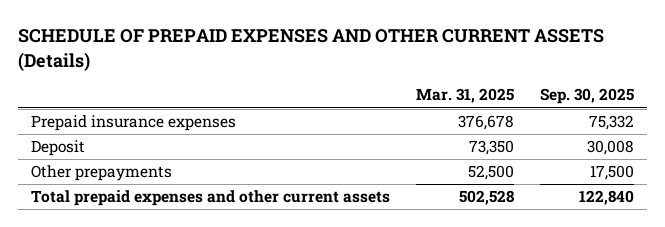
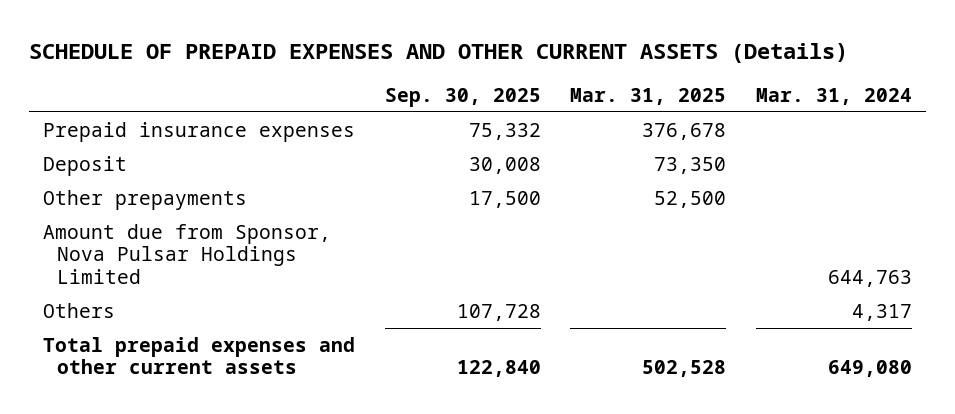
- | Mar. 31, 2025 | Sep. 30, 2025
+ | Sep. 30, 2025 | Mar. 31, 2025 | Mar. 31, 2024
+ Amount due from Sponsor, Nova Pulsar Holdings Limited | | | 644,763
+ Others | 107,728 | | 4,317

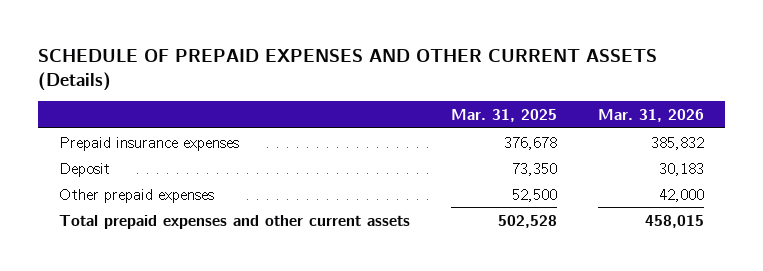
- | Sep. 30, 2025 | Mar. 31, 2025 | Mar. 31, 2024
+ | Mar. 31, 2025 | Mar. 31, 2026
- Other prepayments | 17,500 | 52,500 |
- Amount due from Sponsor, Nova Pulsar Holdings Limited | | | 644,763
- Others | 107,728 | | 4,317
+ Other prepaid expenses | 52,500 | 42,000

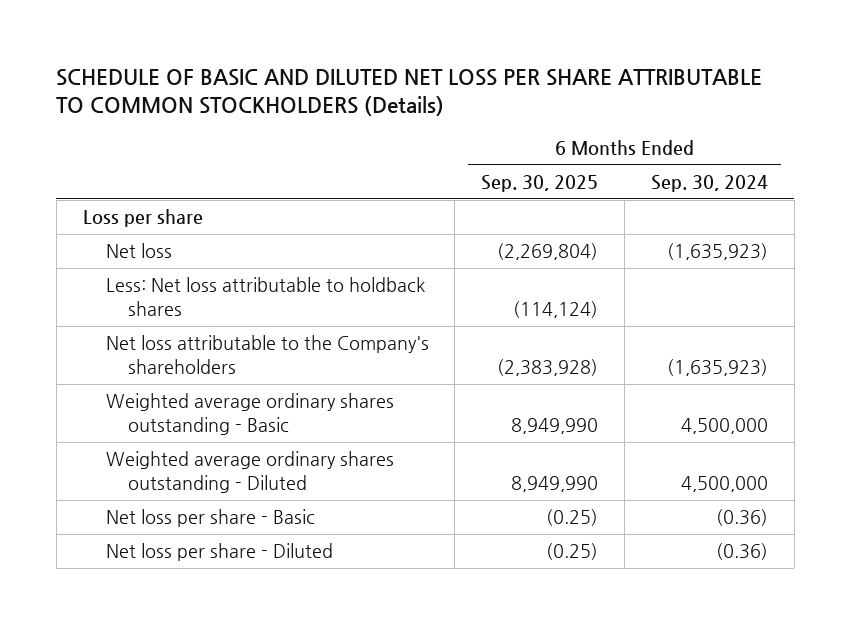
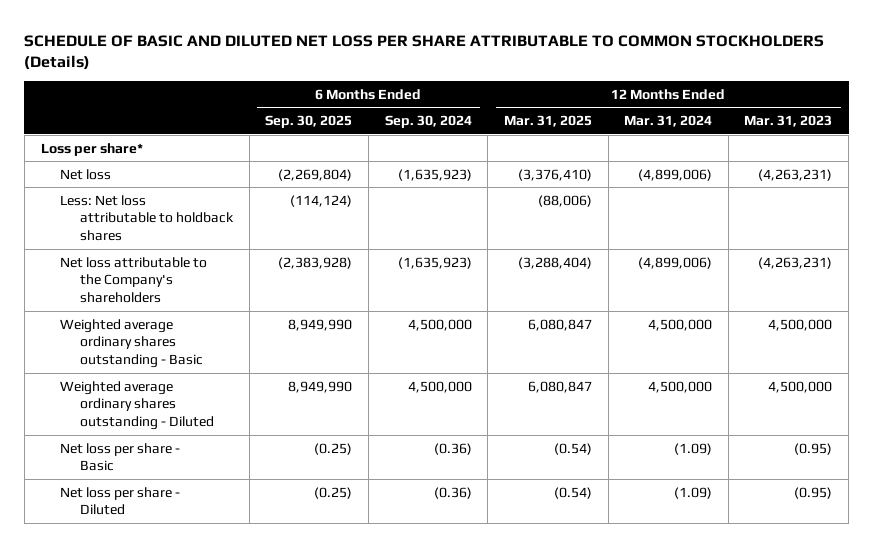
- | 6 Months Ended Sep. 30, 2025 | 6 Months Ended Sep. 30, 2024
+ | 6 Months Ended Sep. 30, 2025 | 6 Months Ended Sep. 30, 2024 | 12 Months Ended Mar. 31, 2025 | 12 Months Ended Mar. 31, 2024 | 12 Months Ended Mar. 31, 2023
- Loss per share
+ Loss per share*

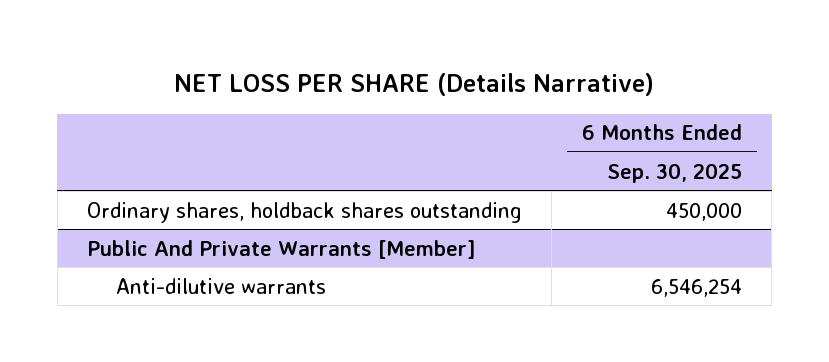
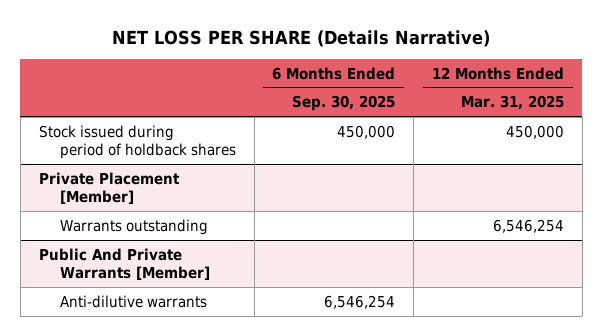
- | 6 Months Ended Sep. 30, 2025
+ | 6 Months Ended Sep. 30, 2025 | 12 Months Ended Mar. 31, 2025
- Ordinary shares, holdback shares outstanding | 450,000
+ Stock issued during period of holdback shares | 450,000 | 450,000
+ Private Placement [Member]
+ Warrants outstanding | | 6,546,254

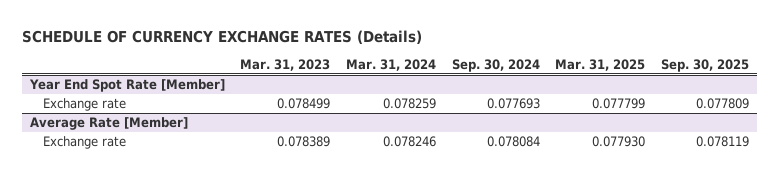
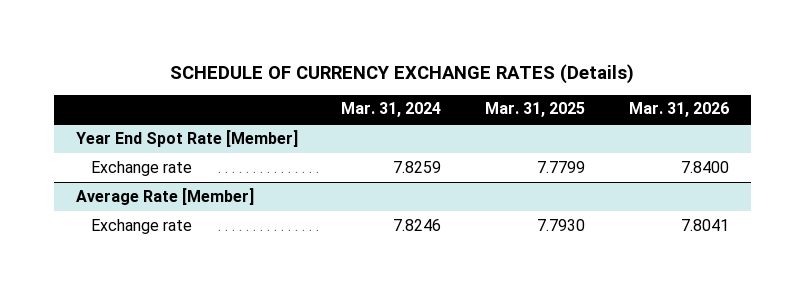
- | Mar. 31, 2023 | Mar. 31, 2024 | Sep. 30, 2024 | Mar. 31, 2025 | Sep. 30, 2025
+ | Mar. 31, 2024 | Mar. 31, 2025 | Mar. 31, 2026
@ Year End Spot Rate [Member]
- Exchange rate | 0.078499 | 0.078259 | 0.077693 | 0.077799 | 0.077809
+ Exchange rate | 7.8259 | 7.7799 | 7.8400
@ Average Rate [Member]
- Exchange rate | 0.078389 | 0.078246 | 0.078084 | 0.077930 | 0.078119
+ Exchange rate | 7.8246 | 7.7930 | 7.8041

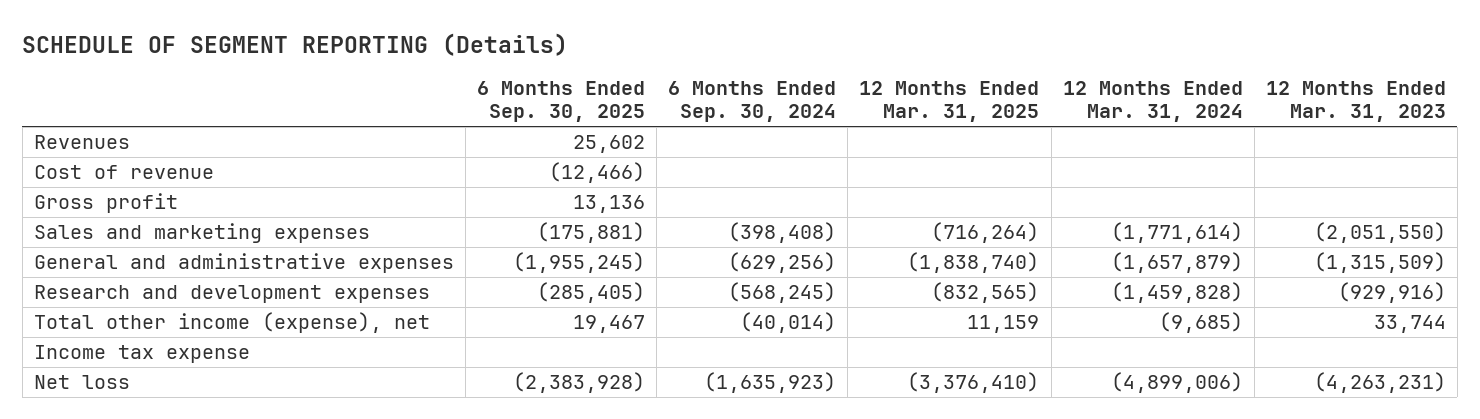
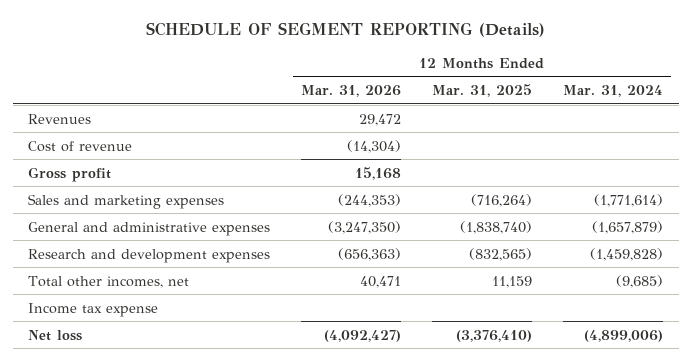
- | 6 Months Ended Sep. 30, 2025 | 6 Months Ended Sep. 30, 2024 | 12 Months Ended Mar. 31, 2025 | 12 Months Ended Mar. 31, 2024 | 12 Months Ended Mar. 31, 2023
+ | 12 Months Ended Mar. 31, 2026 | 12 Months Ended Mar. 31, 2025 | 12 Months Ended Mar. 31, 2024
- Total other income (expense), net | 19,467 | (40,014) | 11,159 | (9,685) | 33,744
+ Total other incomes, net | 40,471 | 11,159 | (9,685)

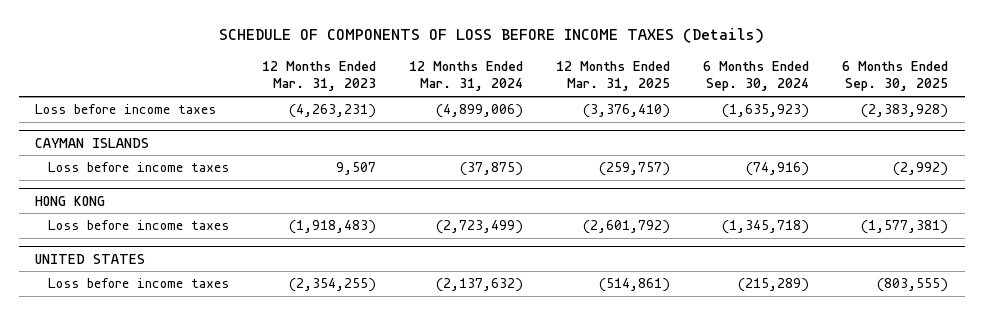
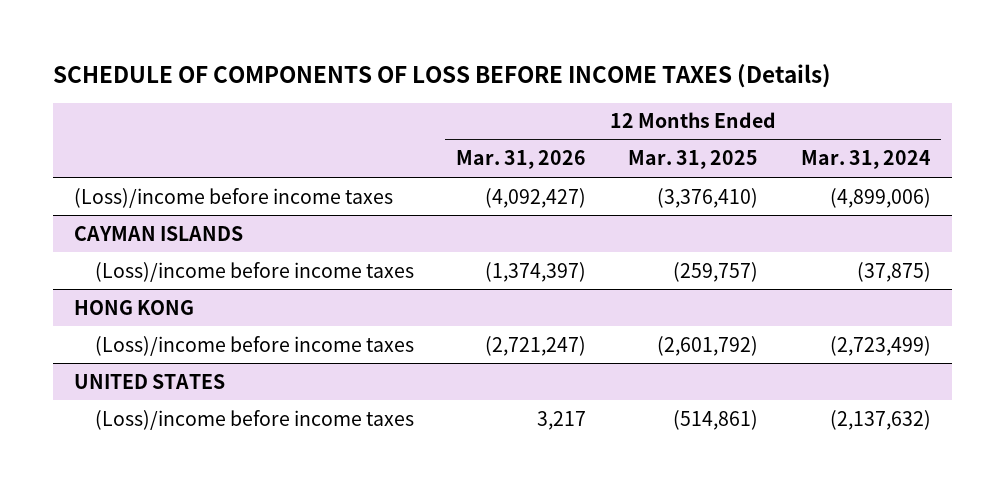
- | 12 Months Ended Mar. 31, 2023 | 12 Months Ended Mar. 31, 2024 | 12 Months Ended Mar. 31, 2025 | 6 Months Ended Sep. 30, 2024 | 6 Months Ended Sep. 30, 2025
+ | 12 Months Ended Mar. 31, 2026 | 12 Months Ended Mar. 31, 2025 | 12 Months Ended Mar. 31, 2024
- Loss before income taxes | (4,263,231) | (4,899,006) | (3,376,410) | (1,635,923) | (2,383,928)
+ (Loss)/income before income taxes | (4,092,427) | (3,376,410) | (4,899,006)
@ CAYMAN ISLANDS
- Loss before income taxes | 9,507 | (37,875) | (259,757) | (74,916) | (2,992)
+ (Loss)/income before income taxes | (1,374,397) | (259,757) | (37,875)
@ HONG KONG
- Loss before income taxes | (1,918,483) | (2,723,499) | (2,601,792) | (1,345,718) | (1,577,381)
+ (Loss)/income before income taxes | (2,721,247) | (2,601,792) | (2,723,499)
@ UNITED STATES
- Loss before income taxes | (2,354,255) | (2,137,632) | (514,861) | (215,289) | (803,555)
+ (Loss)/income before income taxes | 3,217 | (514,861) | (2,137,632)

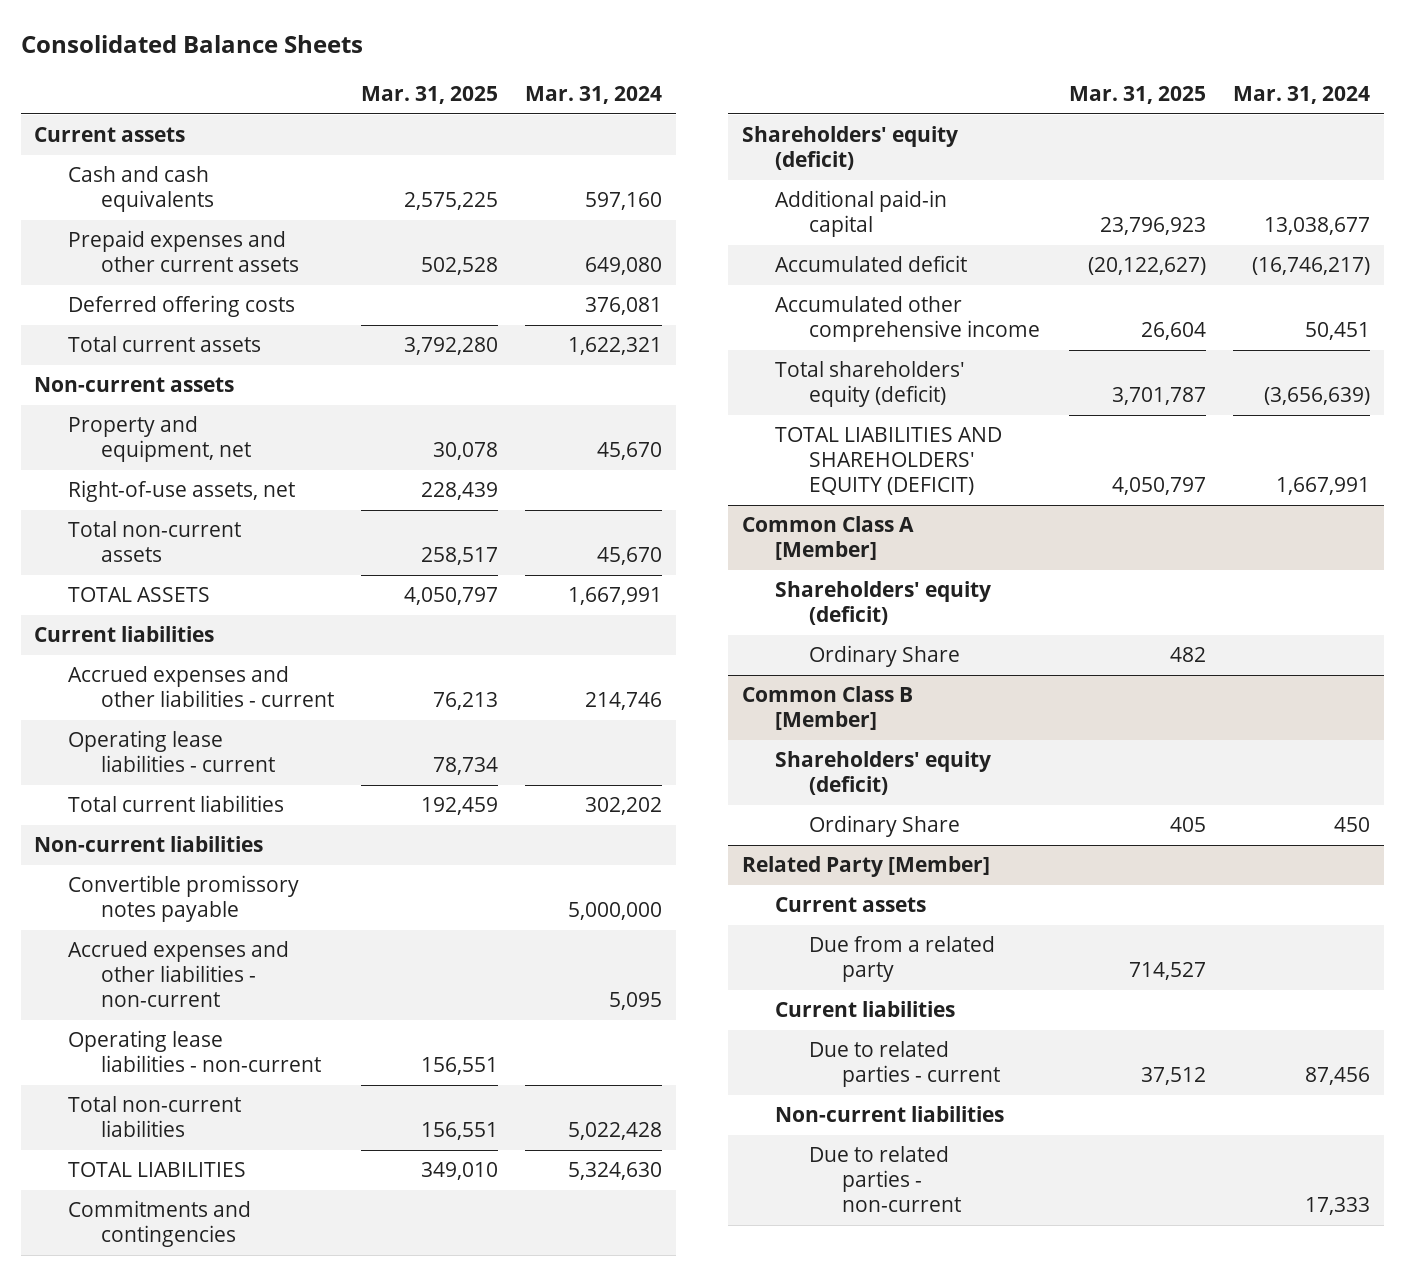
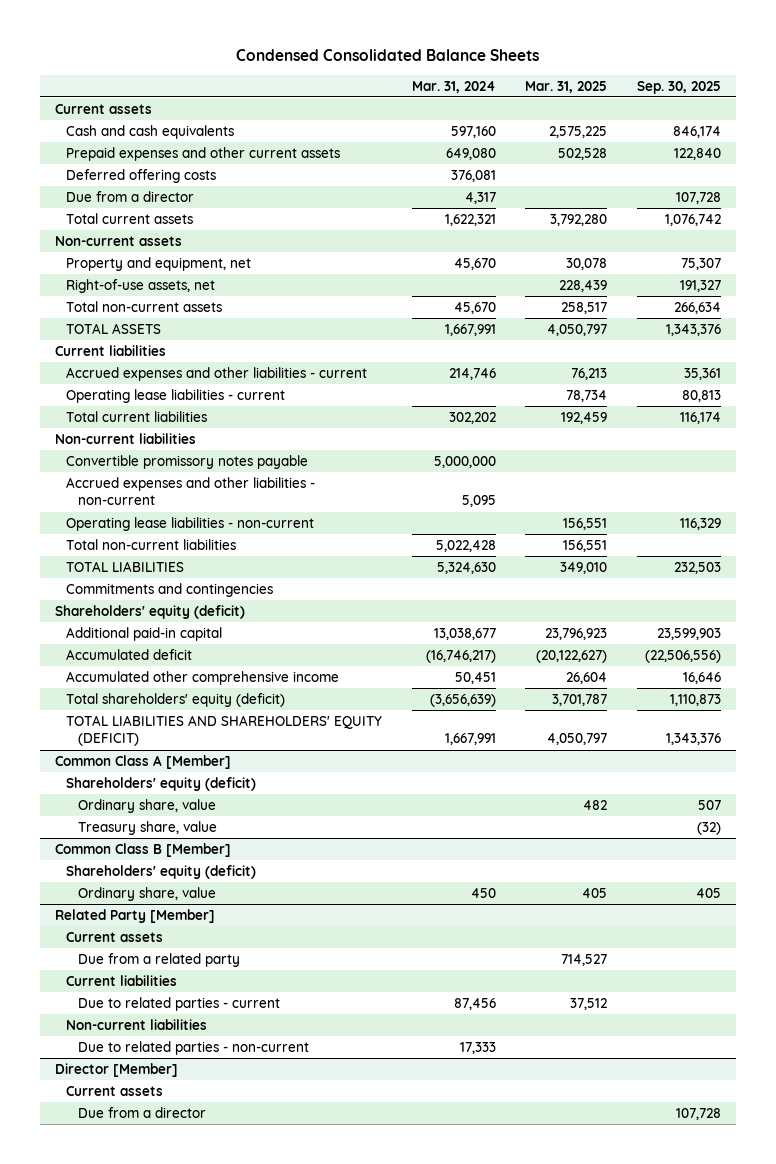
- Consolidated Balance Sheets
+ Condensed Consolidated Balance Sheets
- | Mar. 31, 2025 | Mar. 31, 2024
+ | Mar. 31, 2024 | Mar. 31, 2025 | Sep. 30, 2025
+ Due from a director | 4,317 | | 107,728
@ Common Class A [Member]
- Ordinary Share | 482 |
+ Ordinary share, value | | 482 | 507
+ Treasury share, value | | | (32)
@ Common Class B [Member]
- Ordinary Share | 405 | 450
+ Ordinary share, value | 450 | 405 | 405
+ Director [Member]
+ Current assets
+ Due from a director | | | 107,728

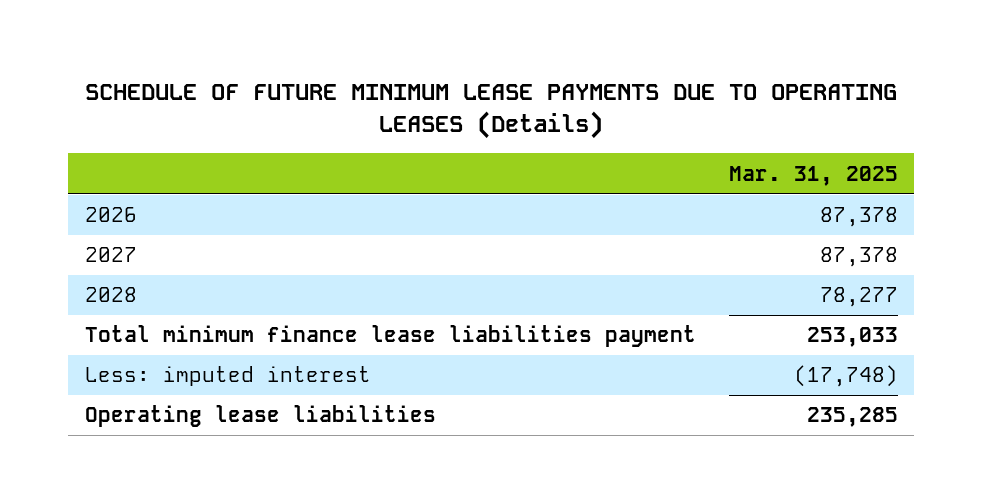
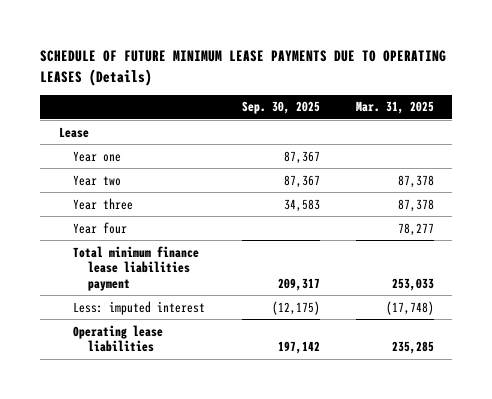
- | Mar. 31, 2025
+ | Sep. 30, 2025 | Mar. 31, 2025
- 2026 | 87,378
- 2027 | 87,378
- 2028 | 78,277
+ Lease
+ Year one | 87,367 |
+ Year two | 87,367 | 87,378
+ Year three | 34,583 | 87,378
+ Year four | | 78,277

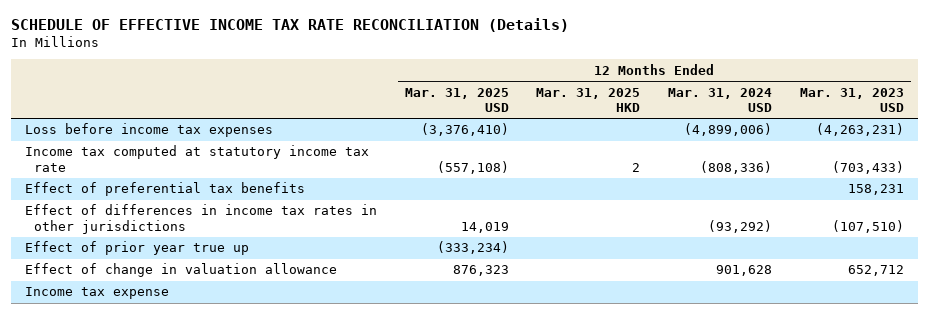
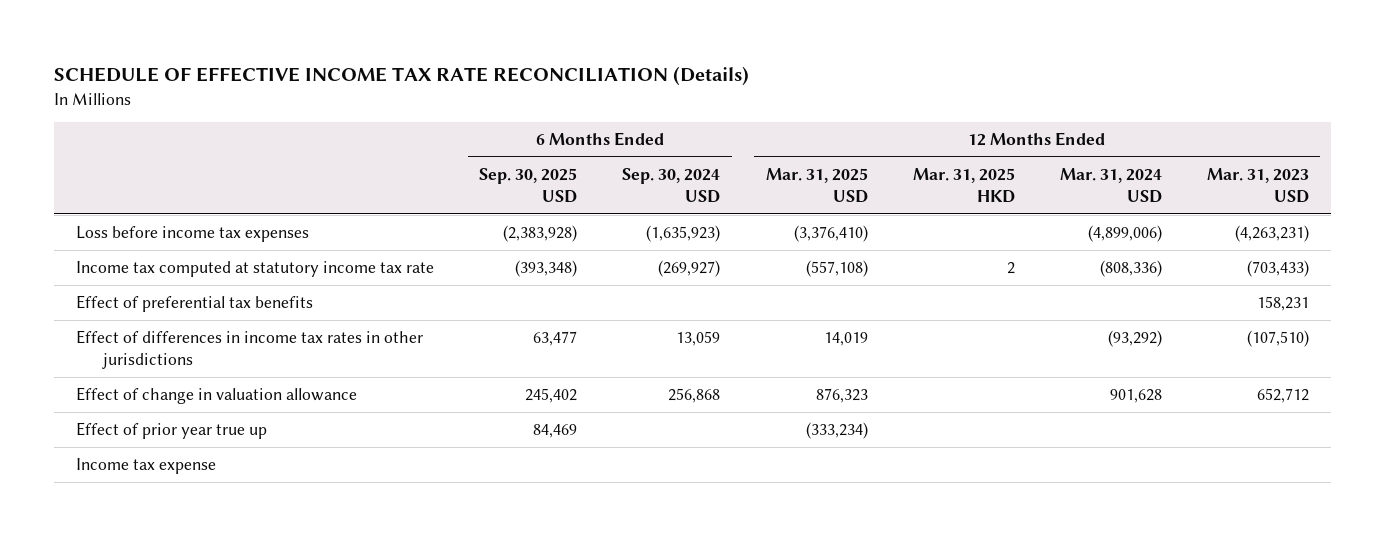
- | 12 Months Ended Mar. 31, 2025 USD | 12 Months Ended Mar. 31, 2025 HKD | 12 Months Ended Mar. 31, 2024 USD | 12 Months Ended Mar. 31, 2023 USD
+ | 6 Months Ended Sep. 30, 2025 USD | 6 Months Ended Sep. 30, 2024 USD | 12 Months Ended Mar. 31, 2025 USD | 12 Months Ended Mar. 31, 2025 HKD | 12 Months Ended Mar. 31, 2024 USD | 12 Months Ended Mar. 31, 2023 USD
moved down: Effect of prior year true up | 84,469 | | (333,234) | | |

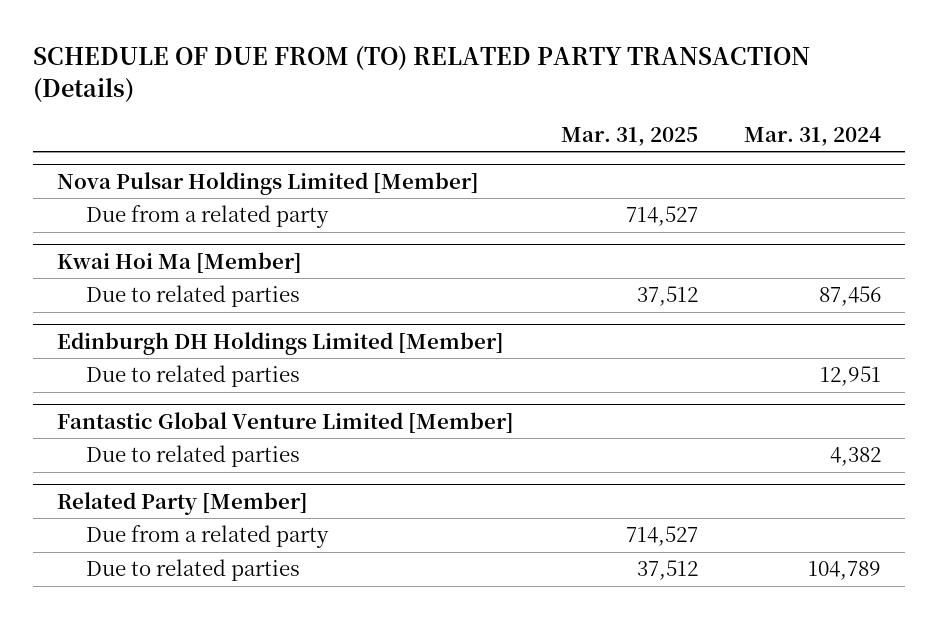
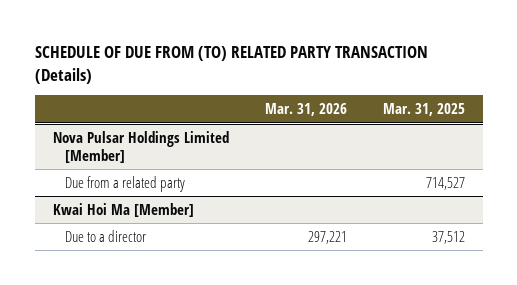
- | Mar. 31, 2025 | Mar. 31, 2024
+ | Mar. 31, 2026 | Mar. 31, 2025
@ Kwai Hoi Ma [Member]
- Due to related parties | 37,512 | 87,456
- Edinburgh DH Holdings Limited [Member]
- Due to related parties | | 12,951
- Fantastic Global Venture Limited [Member]
- Due to related parties | | 4,382
- Related Party [Member]
- Due from a related party | 714,527 |
- Due to related parties | 37,512 | 104,789
@ Kwai Hoi Ma [Member]
+ Due to a director | 297,221 | 37,512

